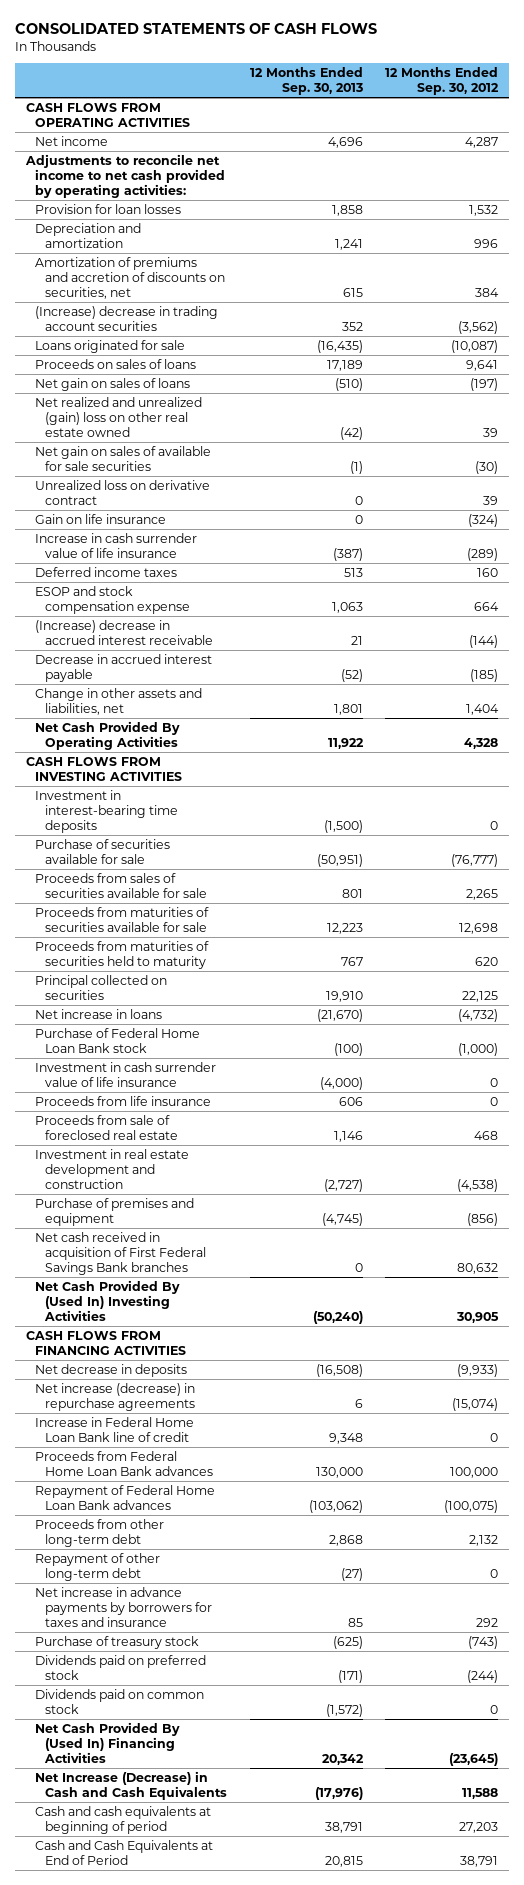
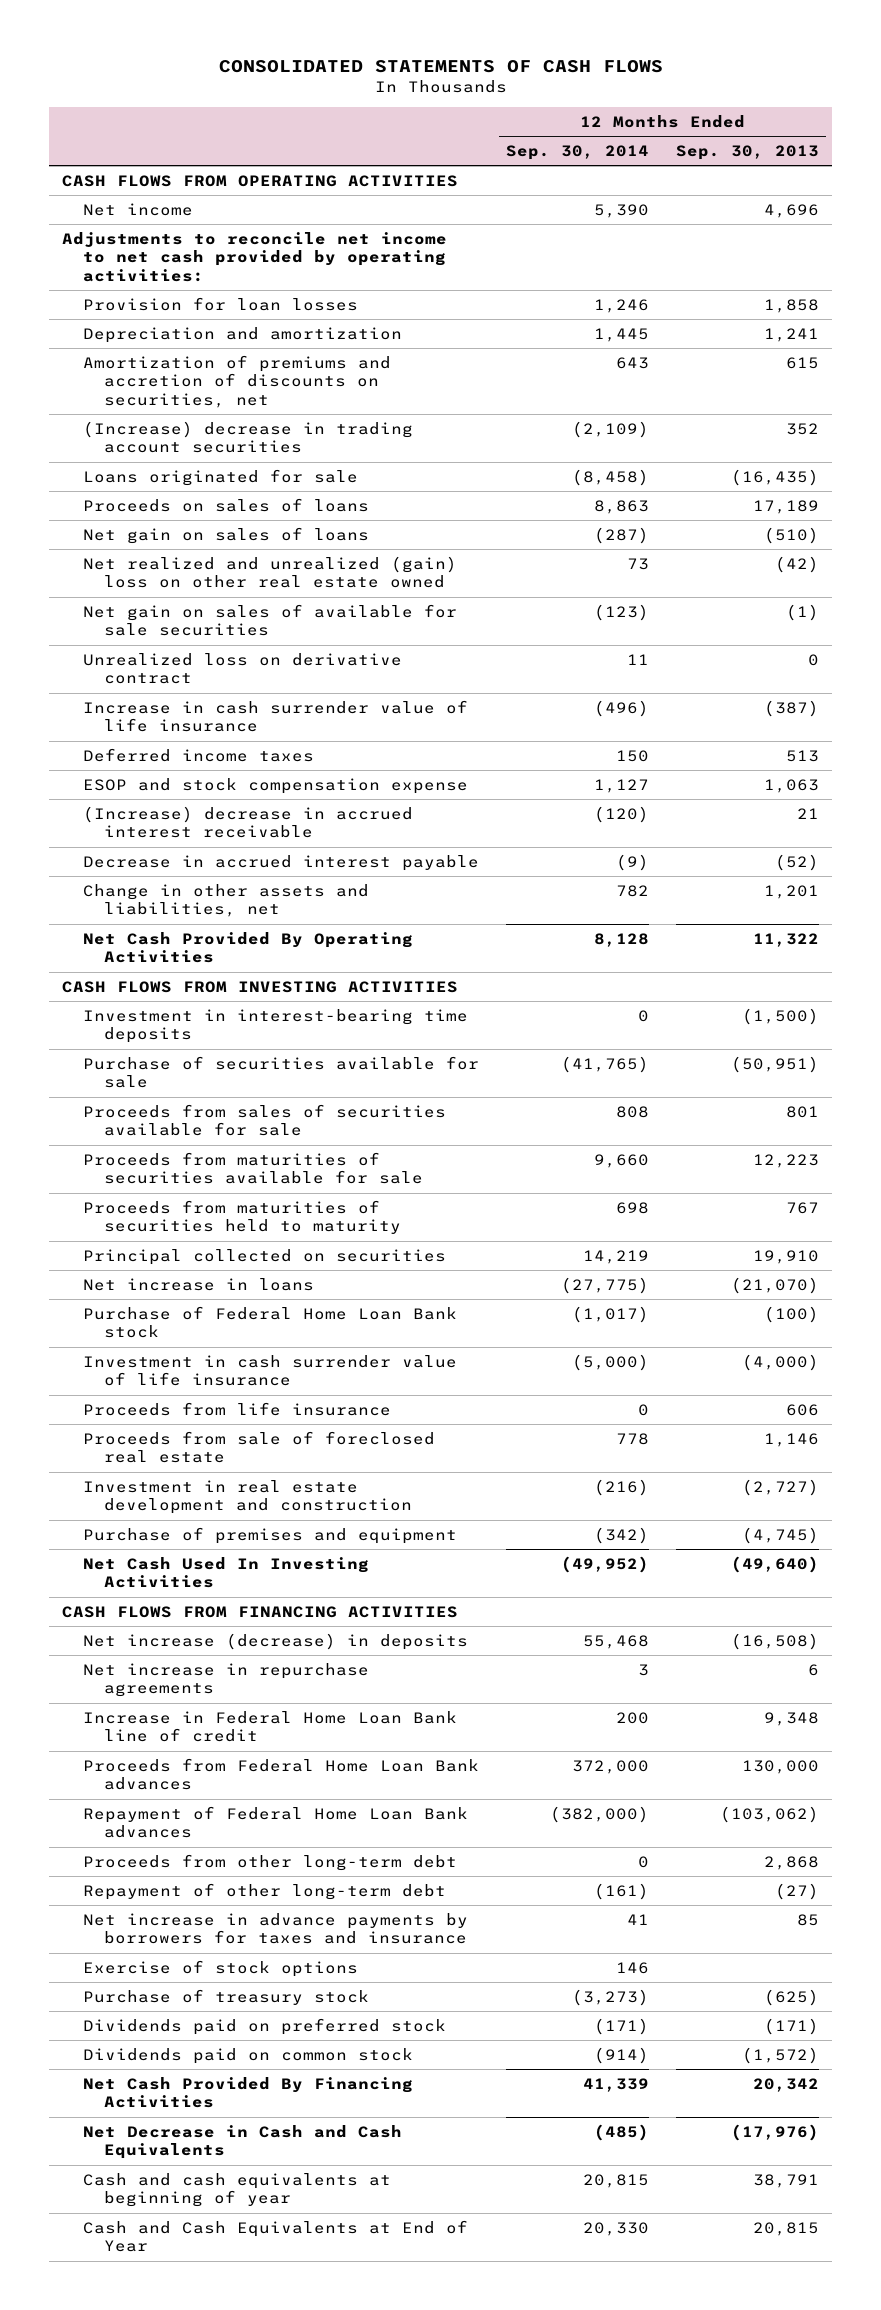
- | 12 Months Ended Sep. 30, 2013 | 12 Months Ended Sep. 30, 2012
+ | 12 Months Ended Sep. 30, 2014 | 12 Months Ended Sep. 30, 2013
- Gain on life insurance | 0 | (324)
- Change in other assets and liabilities, net | 1,801 | 1,404
- Net Cash Provided By Operating Activities | 11,922 | 4,328
+ Change in other assets and liabilities, net | 782 | 1,201
+ Net Cash Provided By Operating Activities | 8,128 | 11,322
- Net increase in loans | (21,670) | (4,732)
+ Net increase in loans | (27,775) | (21,070)
- Net cash received in acquisition of First Federal Savings Bank branches | 0 | 80,632
- Net Cash Provided By (Used In) Investing Activities | (50,240) | 30,905
+ Net Cash Used In Investing Activities | (49,952) | (49,640)
- Net decrease in deposits | (16,508) | (9,933)
- Net increase (decrease) in repurchase agreements | 6 | (15,074)
+ Net increase (decrease) in deposits | 55,468 | (16,508)
+ Net increase in repurchase agreements | 3 | 6
+ Exercise of stock options | 146 |
- Net Cash Provided By (Used In) Financing Activities | 20,342 | (23,645)
- Net Increase (Decrease) in Cash and Cash Equivalents | (17,976) | 11,588
- Cash and cash equivalents at beginning of period | 38,791 | 27,203
- Cash and Cash Equivalents at End of Period | 20,815 | 38,791
+ Net Cash Provided By Financing Activities | 41,339 | 20,342
+ Net Decrease in Cash and Cash Equivalents | (485) | (17,976)
+ Cash and cash equivalents at beginning of year | 20,815 | 38,791
+ Cash and Cash Equivalents at End of Year | 20,330 | 20,815

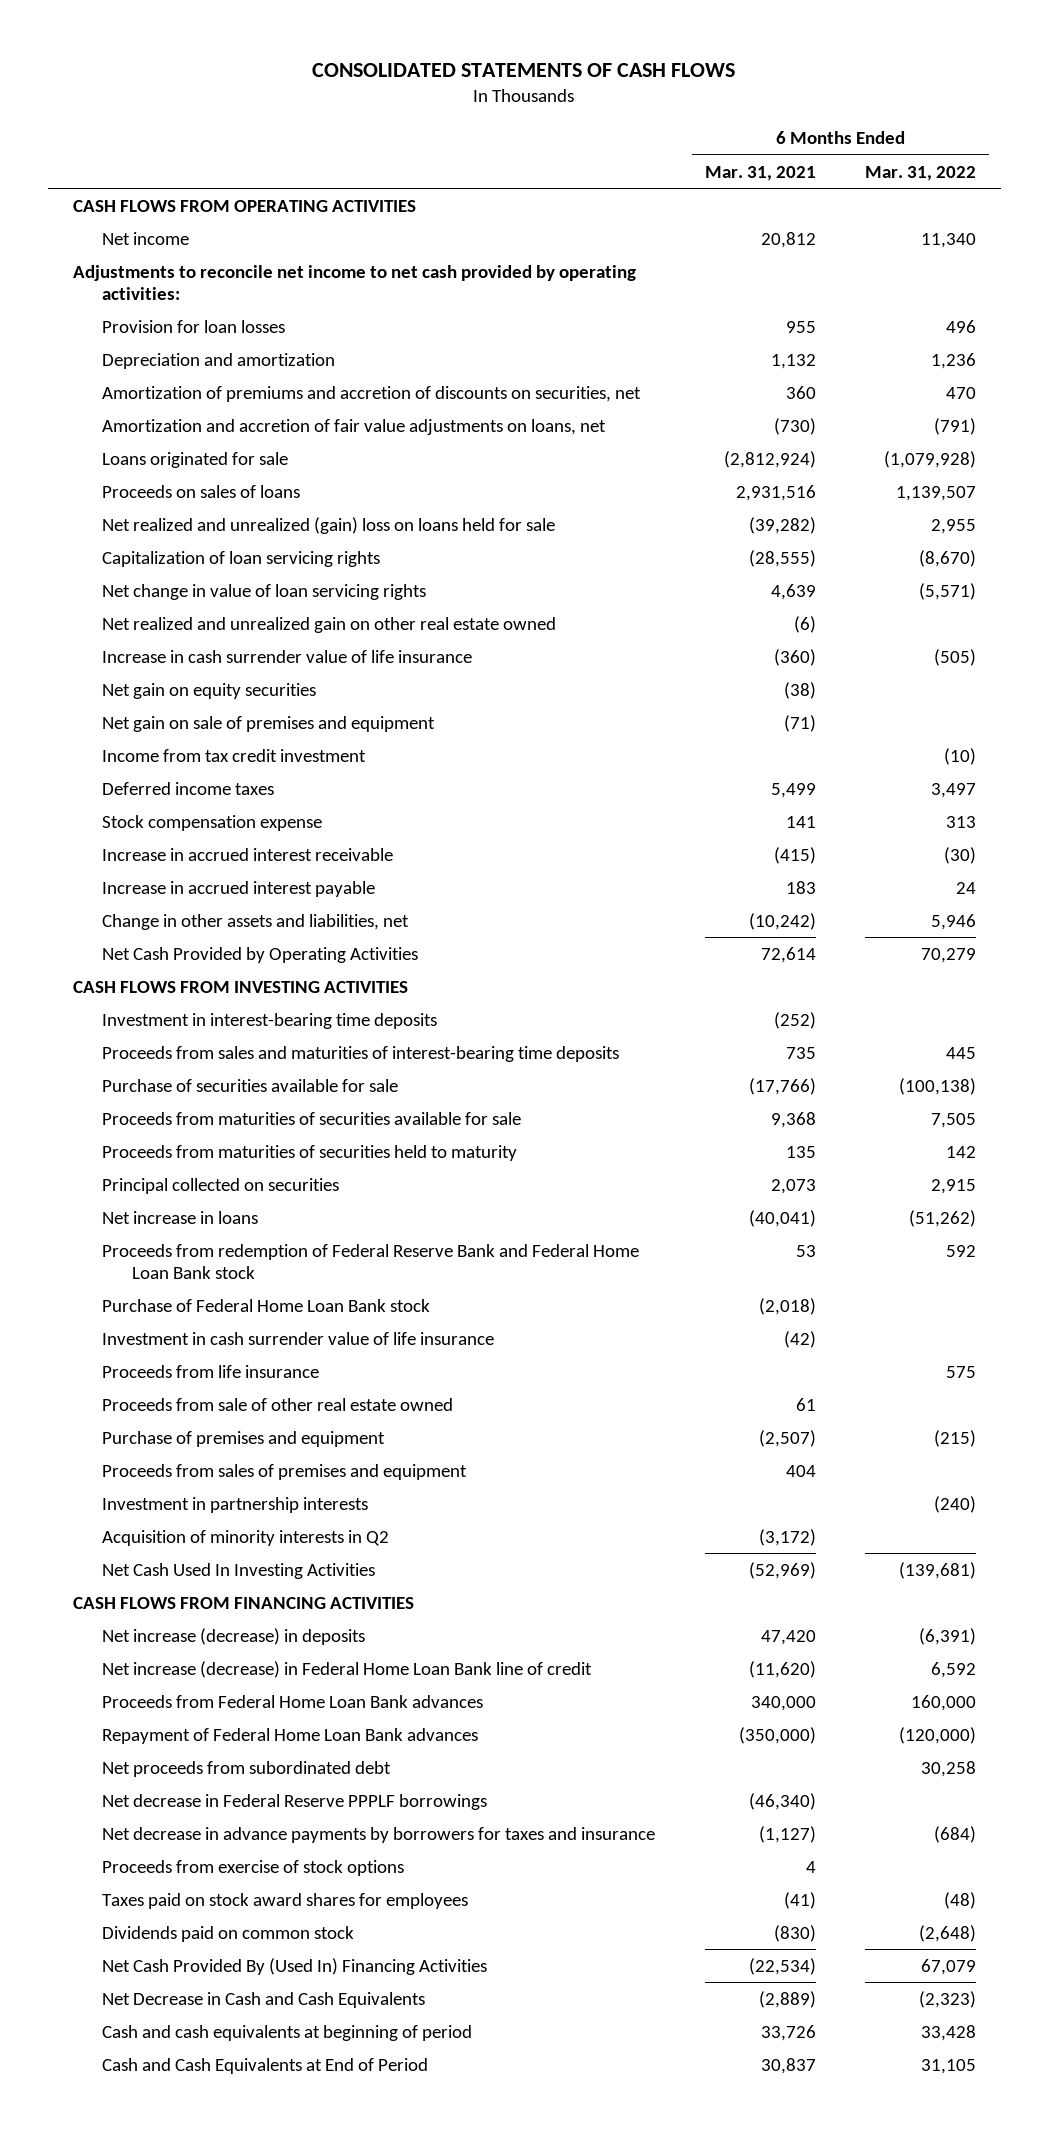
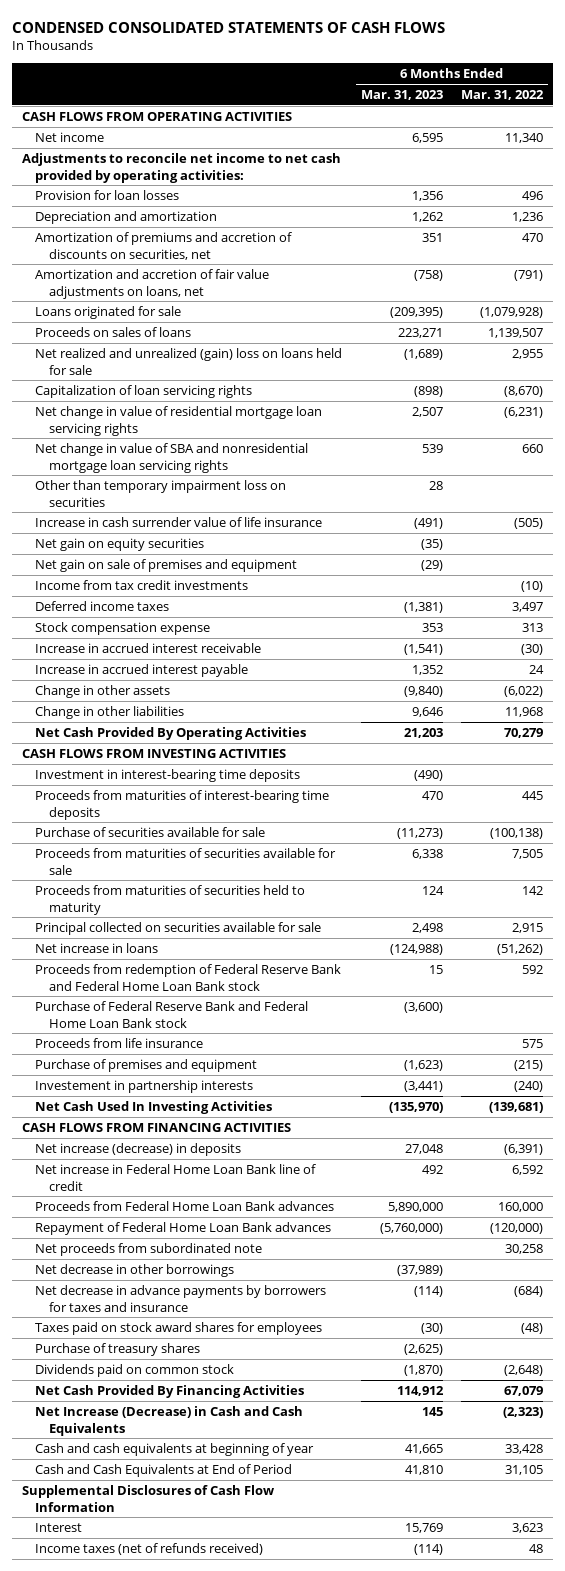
- CONSOLIDATED STATEMENTS OF CASH FLOWS
+ CONDENSED CONSOLIDATED STATEMENTS OF CASH FLOWS
- | 6 Months Ended Mar. 31, 2021 | 6 Months Ended Mar. 31, 2022
+ | 6 Months Ended Mar. 31, 2023 | 6 Months Ended Mar. 31, 2022
- Net change in value of loan servicing rights | 4,639 | (5,571)
- Net realized and unrealized gain on other real estate owned | (6) |
+ Net change in value of residential mortgage loan servicing rights | 2,507 | (6,231)
+ Net change in value of SBA and nonresidential mortgage loan servicing rights | 539 | 660
+ Other than temporary impairment loss on securities | 28 |
- Income from tax credit investment | | (10)
+ Income from tax credit investments | | (10)
- Change in other assets and liabilities, net | (10,242) | 5,946
- Net Cash Provided by Operating Activities | 72,614 | 70,279
+ Change in other assets | (9,840) | (6,022)
+ Change in other liabilities | 9,646 | 11,968
+ Net Cash Provided By Operating Activities | 21,203 | 70,279
- Proceeds from sales and maturities of interest-bearing time deposits | 735 | 445
+ Proceeds from maturities of interest-bearing time deposits | 470 | 445
- Principal collected on securities | 2,073 | 2,915
+ Principal collected on securities available for sale | 2,498 | 2,915
- Purchase of Federal Home Loan Bank stock | (2,018) |
- Investment in cash surrender value of life insurance | (42) |
+ Purchase of Federal Reserve Bank and Federal Home Loan Bank stock | (3,600) |
- Proceeds from sale of other real estate owned | 61 |
- Proceeds from sales of premises and equipment | 404 |
- Investment in partnership interests | | (240)
- Acquisition of minority interests in Q2 | (3,172) |
+ Investement in partnership interests | (3,441) | (240)
- Net increase (decrease) in Federal Home Loan Bank line of credit | (11,620) | 6,592
+ Net increase in Federal Home Loan Bank line of credit | 492 | 6,592
- Net proceeds from subordinated debt | | 30,258
- Net decrease in Federal Reserve PPPLF borrowings | (46,340) |
+ Net proceeds from subordinated note | | 30,258
+ Net decrease in other borrowings | (37,989) |
- Proceeds from exercise of stock options | 4 |
+ Purchase of treasury shares | (2,625) |
- Net Cash Provided By (Used In) Financing Activities | (22,534) | 67,079
- Net Decrease in Cash and Cash Equivalents | (2,889) | (2,323)
- Cash and cash equivalents at beginning of period | 33,726 | 33,428
+ Net Cash Provided By Financing Activities | 114,912 | 67,079
+ Net Increase (Decrease) in Cash and Cash Equivalents | 145 | (2,323)
+ Cash and cash equivalents at beginning of year | 41,665 | 33,428
+ Supplemental Disclosures of Cash Flow Information
+ Interest | 15,769 | 3,623
+ Income taxes (net of refunds received) | (114) | 48

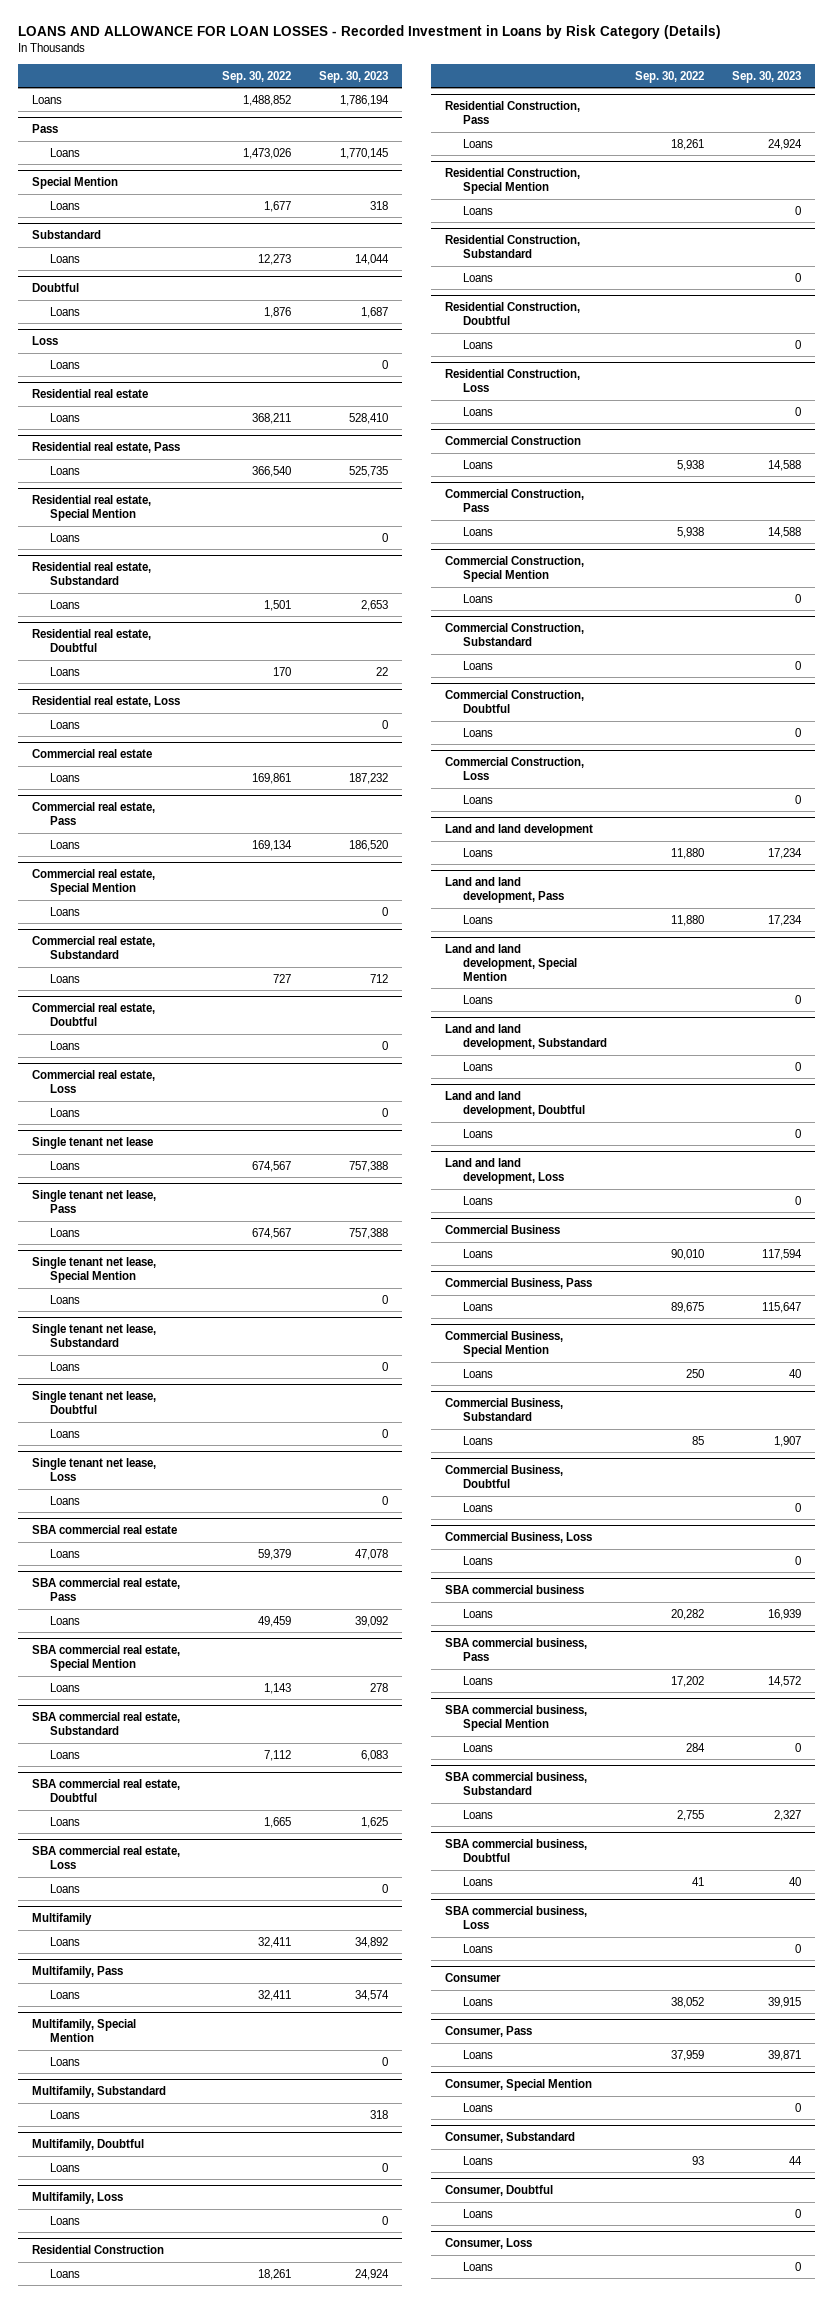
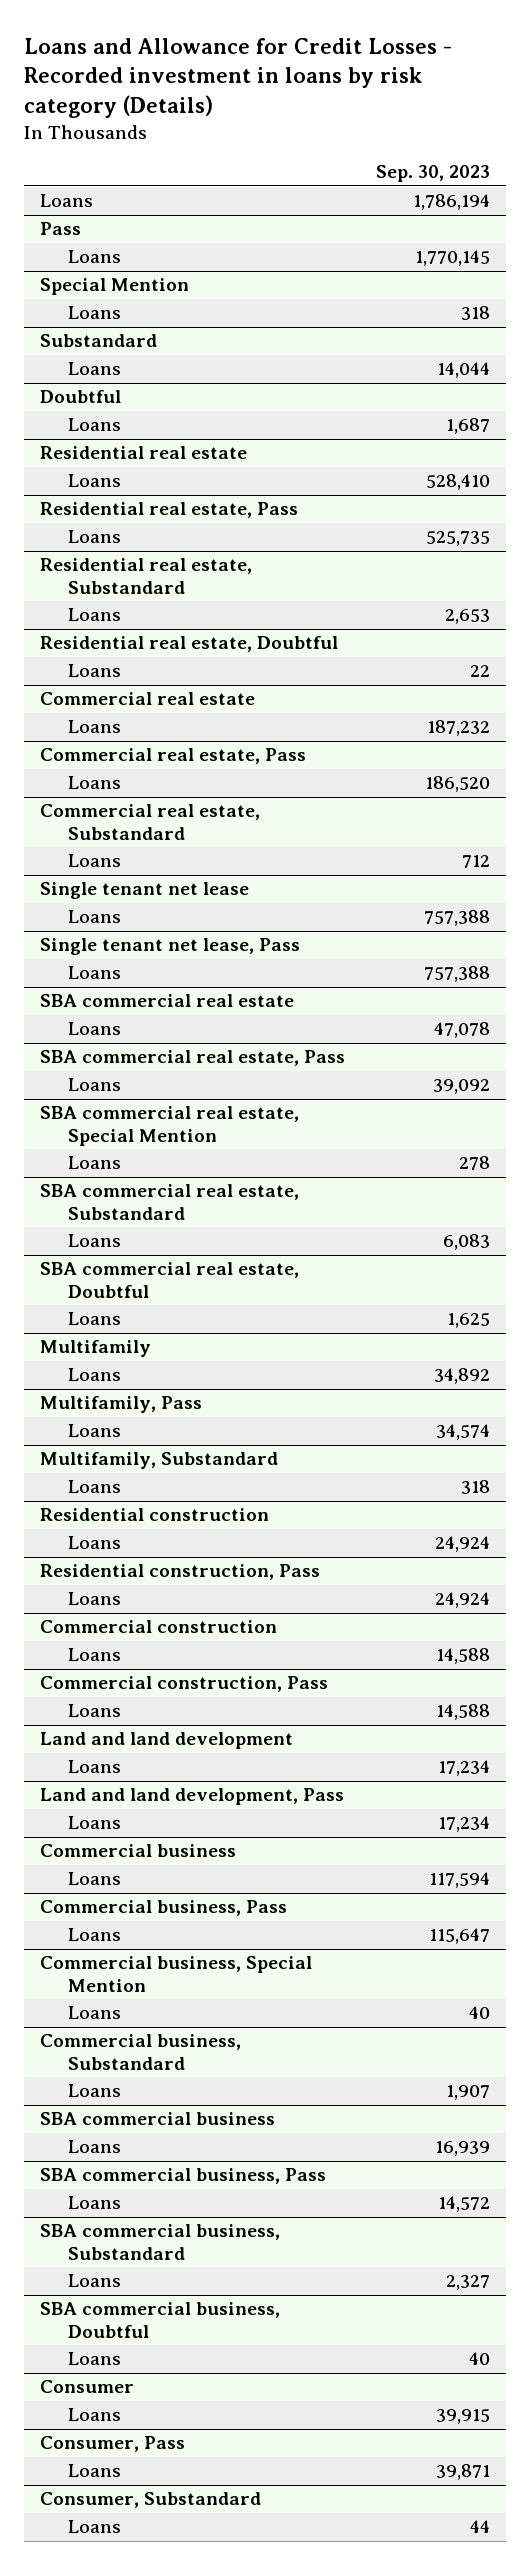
- LOANS AND ALLOWANCE FOR LOAN LOSSES - Recorded Investment in Loans by Risk Category (Details)
+ Loans and Allowance for Credit Losses - Recorded investment in loans by risk category (Details)
- | Sep. 30, 2022 | Sep. 30, 2023
+ | Sep. 30, 2023
- Loss
- Loans | | 0
- Residential real estate, Special Mention
- Loans | | 0
- Residential real estate, Loss
- Loans | | 0
- Commercial real estate, Special Mention
- Loans | | 0
- Commercial real estate, Doubtful
- Loans | | 0
- Commercial real estate, Loss
- Loans | | 0
- Single tenant net lease, Special Mention
- Loans | | 0
- Single tenant net lease, Substandard
- Loans | | 0
- Single tenant net lease, Doubtful
- Loans | | 0
- Single tenant net lease, Loss
- Loans | | 0
- SBA commercial real estate, Loss
- Loans | | 0
- Multifamily, Special Mention
- Loans | | 0
- Multifamily, Doubtful
- Loans | | 0
- Multifamily, Loss
- Loans | | 0
- Residential Construction
+ Residential construction
- Residential Construction, Pass
+ Residential construction, Pass
- Residential Construction, Special Mention
- Loans | | 0
- Residential Construction, Substandard
- Loans | | 0
- Residential Construction, Doubtful
- Loans | | 0
- Residential Construction, Loss
- Loans | | 0
- Commercial Construction
+ Commercial construction
- Commercial Construction, Pass
+ Commercial construction, Pass
- Commercial Construction, Special Mention
- Loans | | 0
- Commercial Construction, Substandard
- Loans | | 0
- Commercial Construction, Doubtful
- Loans | | 0
- Commercial Construction, Loss
- Loans | | 0
- Land and land development, Special Mention
- Loans | | 0
- Land and land development, Substandard
- Loans | | 0
- Land and land development, Doubtful
- Loans | | 0
- Land and land development, Loss
- Loans | | 0
- Commercial Business
+ Commercial business
- Commercial Business, Pass
+ Commercial business, Pass
- Commercial Business, Special Mention
+ Commercial business, Special Mention
- Commercial Business, Substandard
+ Commercial business, Substandard
- Commercial Business, Doubtful
- Loans | | 0
- Commercial Business, Loss
- Loans | | 0
- SBA commercial business, Special Mention
- Loans | 284 | 0
- SBA commercial business, Loss
- Loans | | 0
- Consumer, Special Mention
- Loans | | 0
- Consumer, Doubtful
- Loans | | 0
- Consumer, Loss
- Loans | | 0

